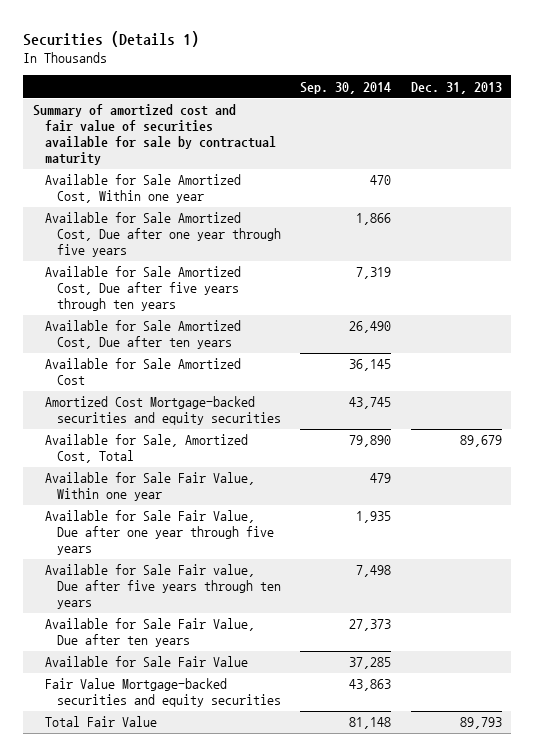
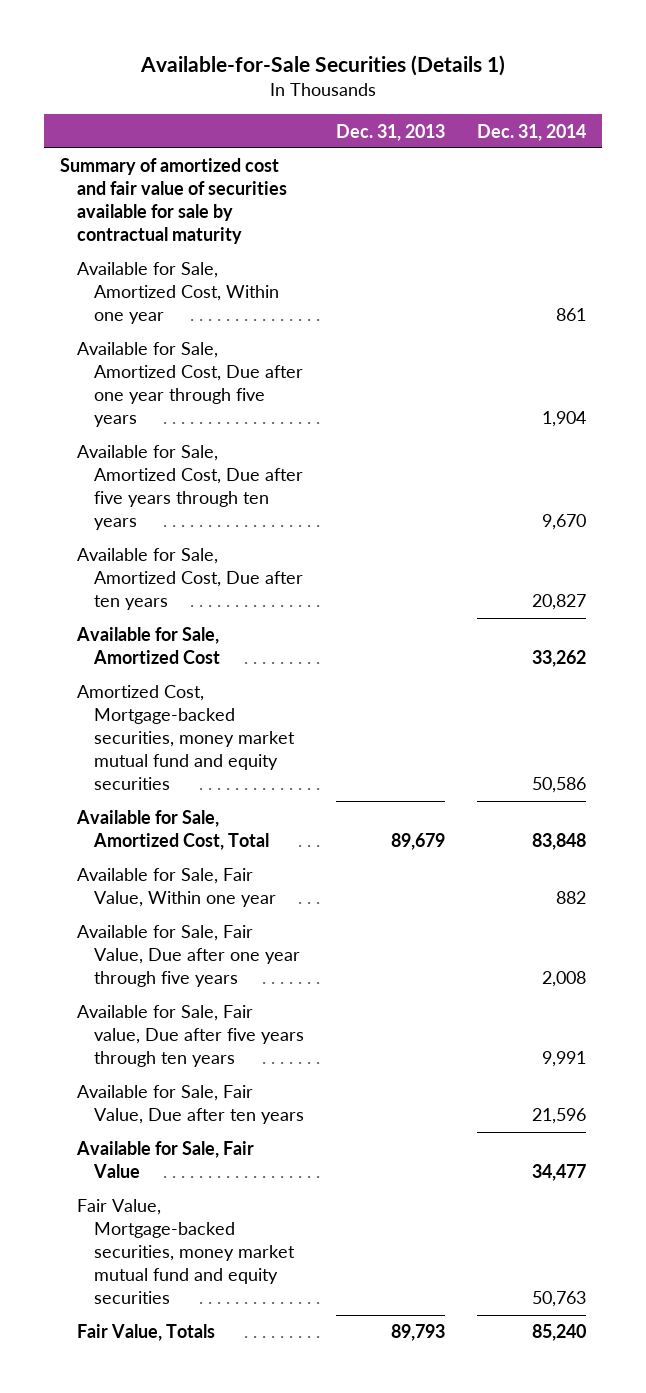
- Securities (Details 1)
+ Available-for-Sale Securities (Details 1)
- | Sep. 30, 2014 | Dec. 31, 2013
+ | Dec. 31, 2013 | Dec. 31, 2014
- Available for Sale Amortized Cost, Within one year | 470 |
- Available for Sale Amortized Cost, Due after one year through five years | 1,866 |
- Available for Sale Amortized Cost, Due after five years through ten years | 7,319 |
- Available for Sale Amortized Cost, Due after ten years | 26,490 |
- Available for Sale Amortized Cost | 36,145 |
- Amortized Cost Mortgage-backed securities and equity securities | 43,745 |
+ Available for Sale, Amortized Cost, Within one year | | 861
+ Available for Sale, Amortized Cost, Due after one year through five years | | 1,904
+ Available for Sale, Amortized Cost, Due after five years through ten years | | 9,670
+ Available for Sale, Amortized Cost, Due after ten years | | 20,827
+ Available for Sale, Amortized Cost | | 33,262
+ Amortized Cost, Mortgage-backed securities, money market mutual fund and equity securities | | 50,586
- Available for Sale Fair Value, Within one year | 479 |
- Available for Sale Fair Value, Due after one year through five years | 1,935 |
- Available for Sale Fair value, Due after five years through ten years | 7,498 |
- Available for Sale Fair Value, Due after ten years | 27,373 |
- Available for Sale Fair Value | 37,285 |
- Fair Value Mortgage-backed securities and equity securities | 43,863 |
- Total Fair Value | 81,148 | 89,793
+ Available for Sale, Fair Value, Within one year | | 882
+ Available for Sale, Fair Value, Due after one year through five years | | 2,008
+ Available for Sale, Fair value, Due after five years through ten years | | 9,991
+ Available for Sale, Fair Value, Due after ten years | | 21,596
+ Available for Sale, Fair Value | | 34,477
+ Fair Value, Mortgage-backed securities, money market mutual fund and equity securities | | 50,763
+ Fair Value, Totals | 89,793 | 85,240

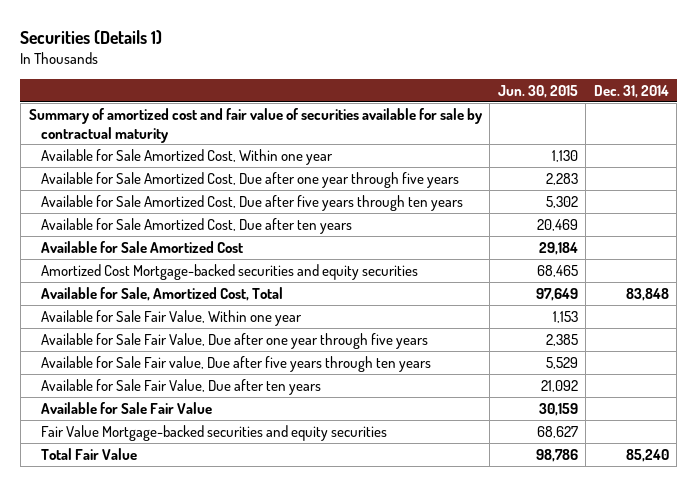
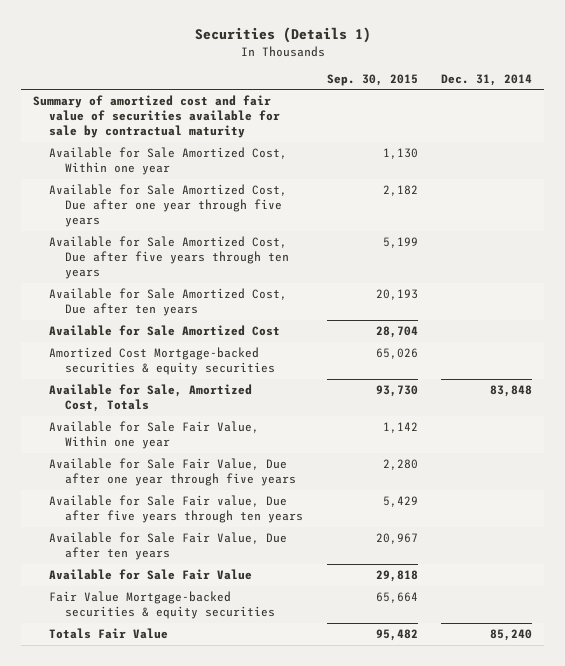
- | Jun. 30, 2015 | Dec. 31, 2014
+ | Sep. 30, 2015 | Dec. 31, 2014
- Amortized Cost Mortgage-backed securities and equity securities | 68,465 |
- Available for Sale, Amortized Cost, Total | 97,649 | 83,848
+ Amortized Cost Mortgage-backed securities & equity securities | 65,026 |
+ Available for Sale, Amortized Cost, Totals | 93,730 | 83,848
- Fair Value Mortgage-backed securities and equity securities | 68,627 |
- Total Fair Value | 98,786 | 85,240
+ Fair Value Mortgage-backed securities & equity securities | 65,664 |
+ Totals Fair Value | 95,482 | 85,240

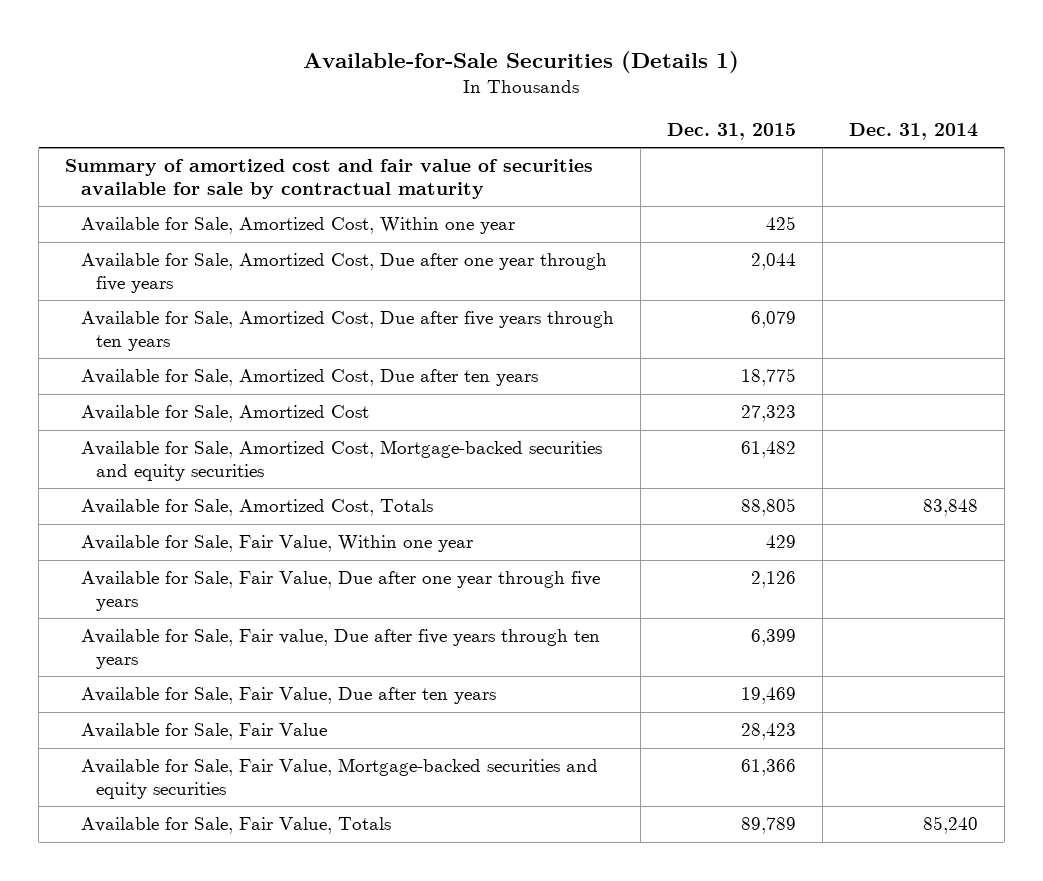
- Securities (Details 1)
+ Available-for-Sale Securities (Details 1)
- | Sep. 30, 2015 | Dec. 31, 2014
+ | Dec. 31, 2015 | Dec. 31, 2014
- Available for Sale Amortized Cost, Within one year | 1,130 |
- Available for Sale Amortized Cost, Due after one year through five years | 2,182 |
- Available for Sale Amortized Cost, Due after five years through ten years | 5,199 |
- Available for Sale Amortized Cost, Due after ten years | 20,193 |
- Available for Sale Amortized Cost | 28,704 |
- Amortized Cost Mortgage-backed securities & equity securities | 65,026 |
+ Available for Sale, Amortized Cost, Within one year | 425 |
+ Available for Sale, Amortized Cost, Due after one year through five years | 2,044 |
+ Available for Sale, Amortized Cost, Due after five years through ten years | 6,079 |
+ Available for Sale, Amortized Cost, Due after ten years | 18,775 |
+ Available for Sale, Amortized Cost | 27,323 |
+ Available for Sale, Amortized Cost, Mortgage-backed securities and equity securities | 61,482 |
- Available for Sale Fair Value, Within one year | 1,142 |
- Available for Sale Fair Value, Due after one year through five years | 2,280 |
- Available for Sale Fair value, Due after five years through ten years | 5,429 |
- Available for Sale Fair Value, Due after ten years | 20,967 |
- Available for Sale Fair Value | 29,818 |
- Fair Value Mortgage-backed securities & equity securities | 65,664 |
- Totals Fair Value | 95,482 | 85,240
+ Available for Sale, Fair Value, Within one year | 429 |
+ Available for Sale, Fair Value, Due after one year through five years | 2,126 |
+ Available for Sale, Fair value, Due after five years through ten years | 6,399 |
+ Available for Sale, Fair Value, Due after ten years | 19,469 |
+ Available for Sale, Fair Value | 28,423 |
+ Available for Sale, Fair Value, Mortgage-backed securities and equity securities | 61,366 |
+ Available for Sale, Fair Value, Totals | 89,789 | 85,240

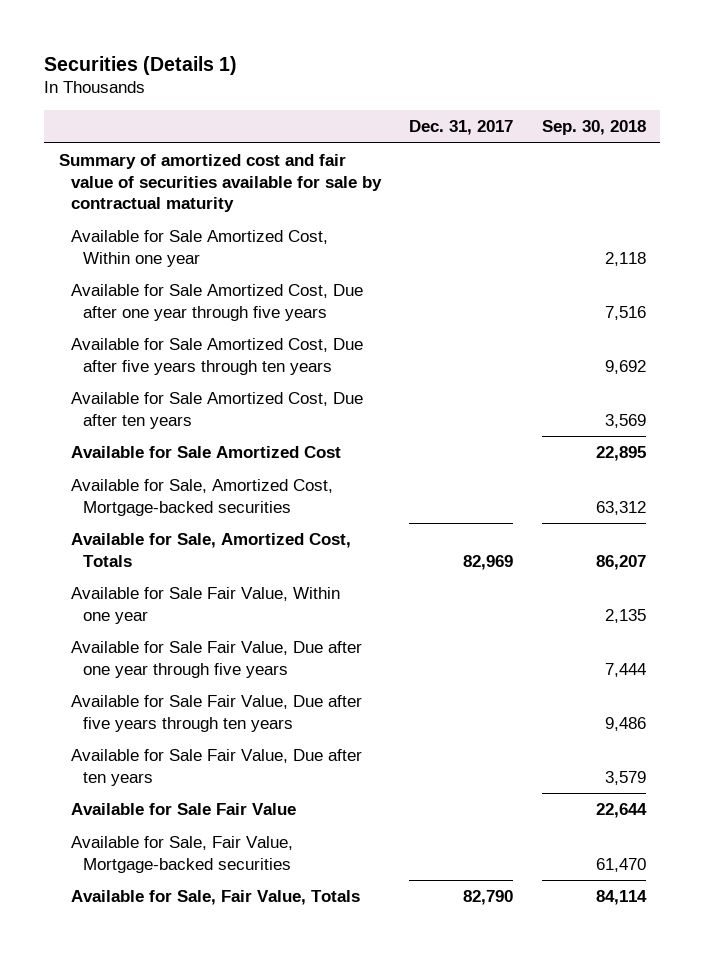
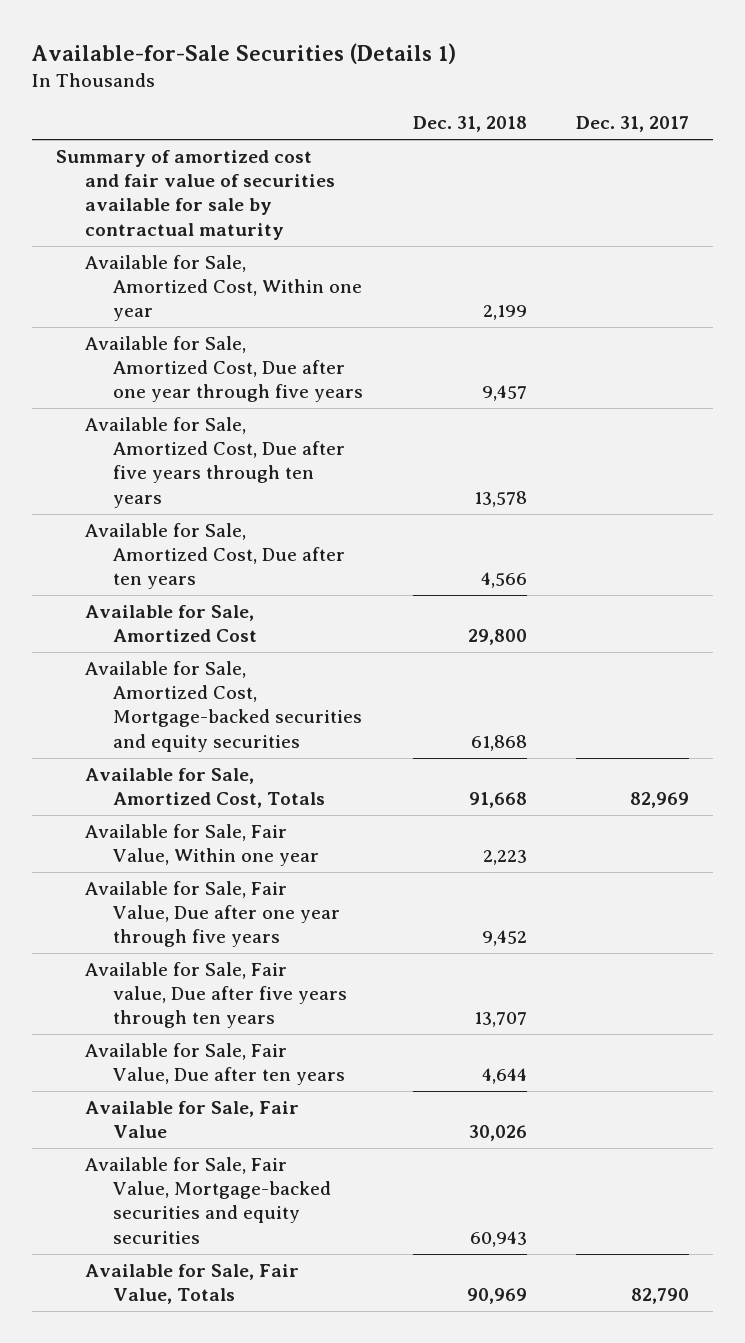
- Securities (Details 1)
+ Available-for-Sale Securities (Details 1)
- | Dec. 31, 2017 | Sep. 30, 2018
+ | Dec. 31, 2018 | Dec. 31, 2017
- Available for Sale Amortized Cost, Within one year | | 2,118
- Available for Sale Amortized Cost, Due after one year through five years | | 7,516
- Available for Sale Amortized Cost, Due after five years through ten years | | 9,692
- Available for Sale Amortized Cost, Due after ten years | | 3,569
- Available for Sale Amortized Cost | | 22,895
- Available for Sale, Amortized Cost, Mortgage-backed securities | | 63,312
+ Available for Sale, Amortized Cost, Within one year | 2,199 |
+ Available for Sale, Amortized Cost, Due after one year through five years | 9,457 |
+ Available for Sale, Amortized Cost, Due after five years through ten years | 13,578 |
+ Available for Sale, Amortized Cost, Due after ten years | 4,566 |
+ Available for Sale, Amortized Cost | 29,800 |
+ Available for Sale, Amortized Cost, Mortgage-backed securities and equity securities | 61,868 |
- Available for Sale Fair Value, Within one year | | 2,135
- Available for Sale Fair Value, Due after one year through five years | | 7,444
- Available for Sale Fair Value, Due after five years through ten years | | 9,486
- Available for Sale Fair Value, Due after ten years | | 3,579
- Available for Sale Fair Value | | 22,644
- Available for Sale, Fair Value, Mortgage-backed securities | | 61,470
+ Available for Sale, Fair Value, Within one year | 2,223 |
+ Available for Sale, Fair Value, Due after one year through five years | 9,452 |
+ Available for Sale, Fair value, Due after five years through ten years | 13,707 |
+ Available for Sale, Fair Value, Due after ten years | 4,644 |
+ Available for Sale, Fair Value | 30,026 |
+ Available for Sale, Fair Value, Mortgage-backed securities and equity securities | 60,943 |

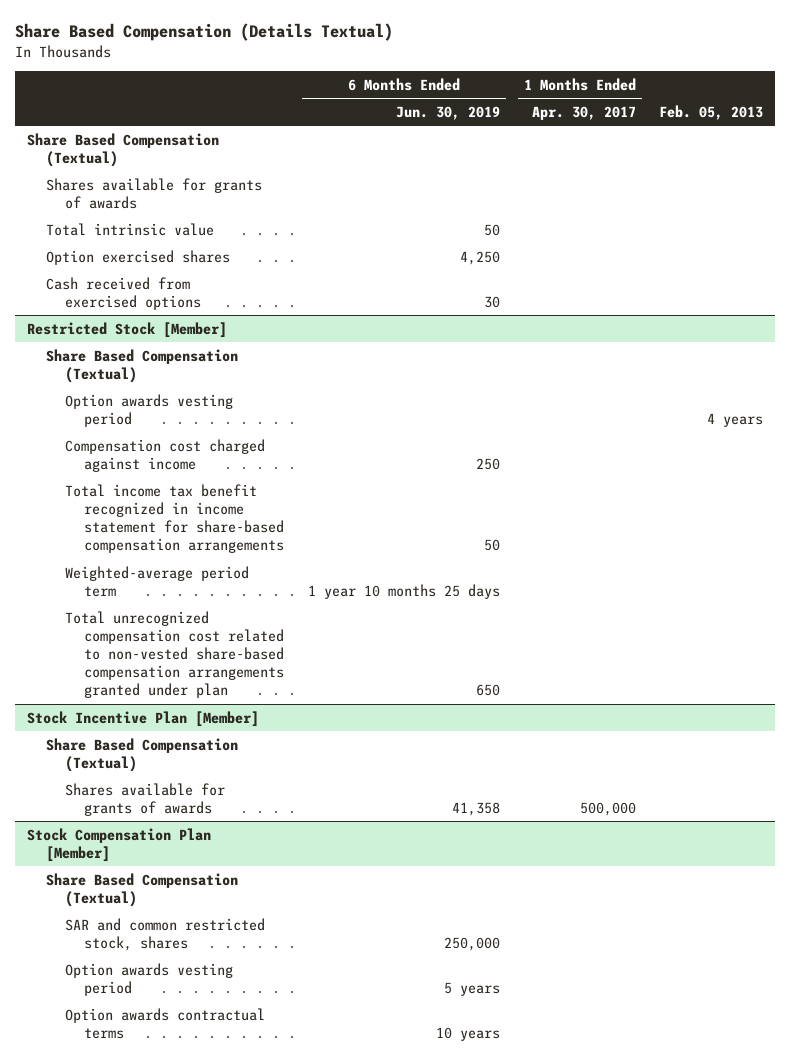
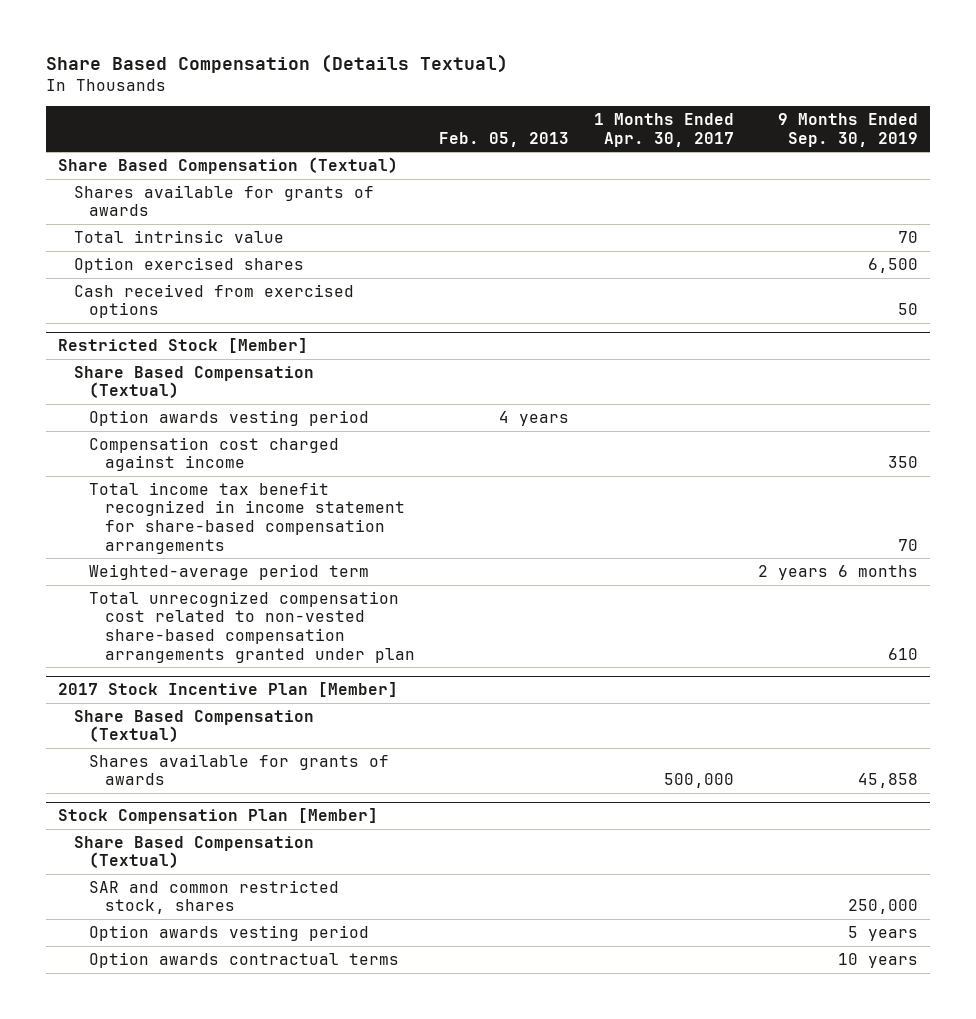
- | 6 Months Ended Jun. 30, 2019 | 1 Months Ended Apr. 30, 2017 | Feb. 05, 2013
+ | Feb. 05, 2013 | 1 Months Ended Apr. 30, 2017 | 9 Months Ended Sep. 30, 2019
- Stock Incentive Plan [Member]
+ 2017 Stock Incentive Plan [Member]

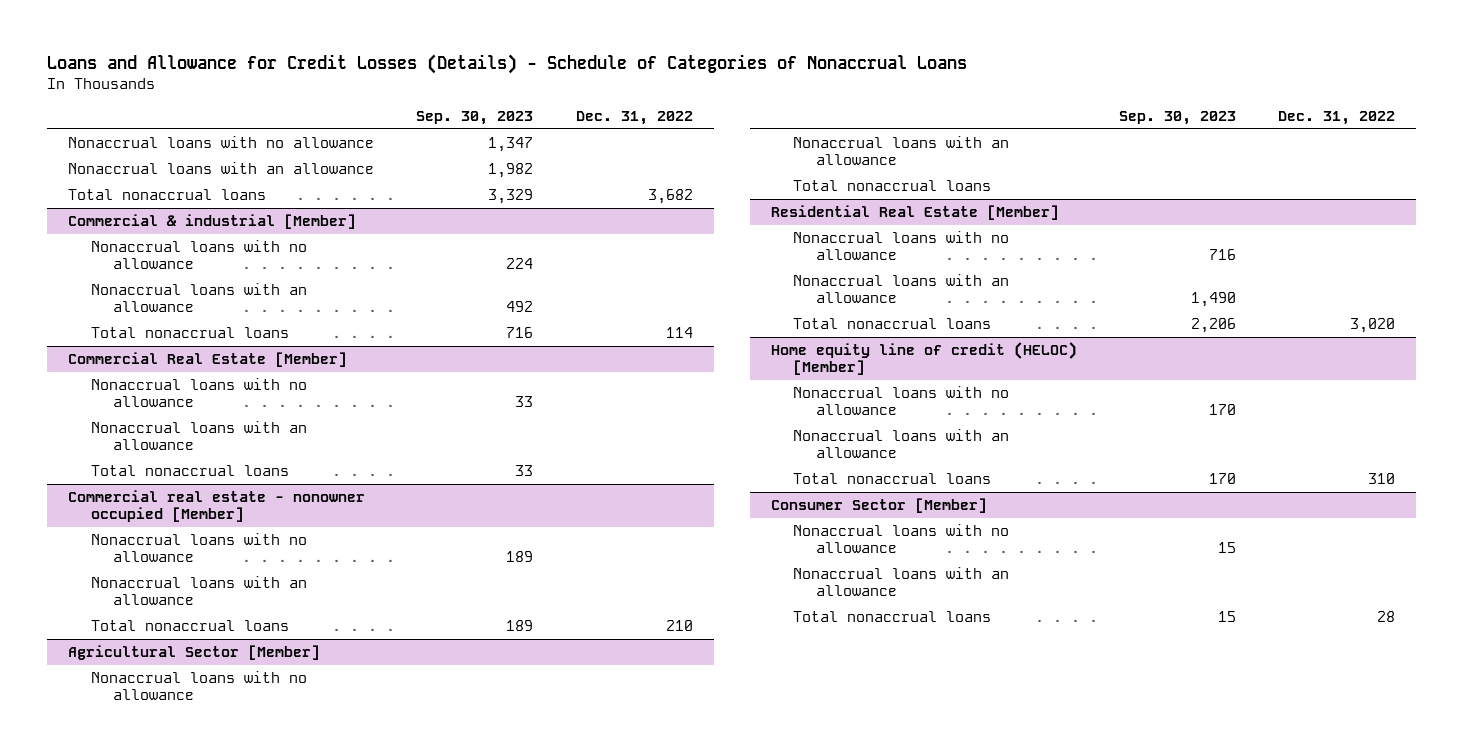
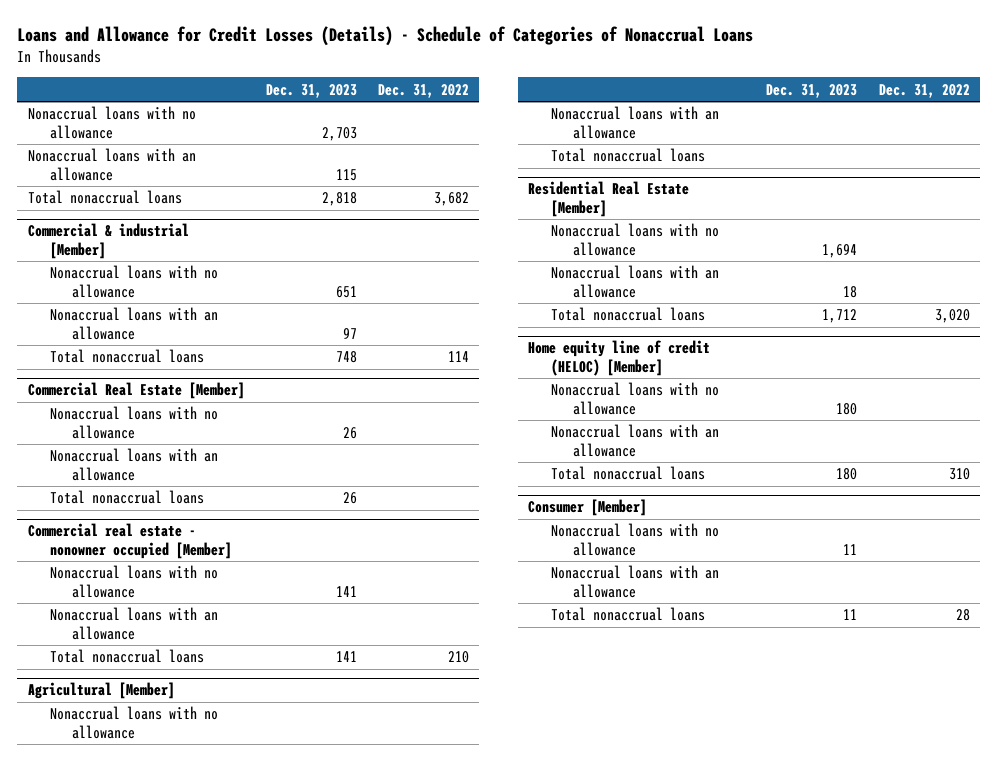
- | Sep. 30, 2023 | Dec. 31, 2022
+ | Dec. 31, 2023 | Dec. 31, 2022
- Agricultural Sector [Member]
+ Agricultural [Member]
- Consumer Sector [Member]
+ Consumer [Member]

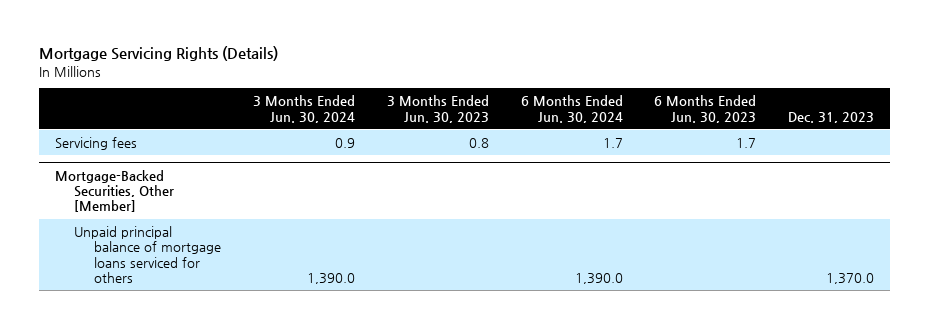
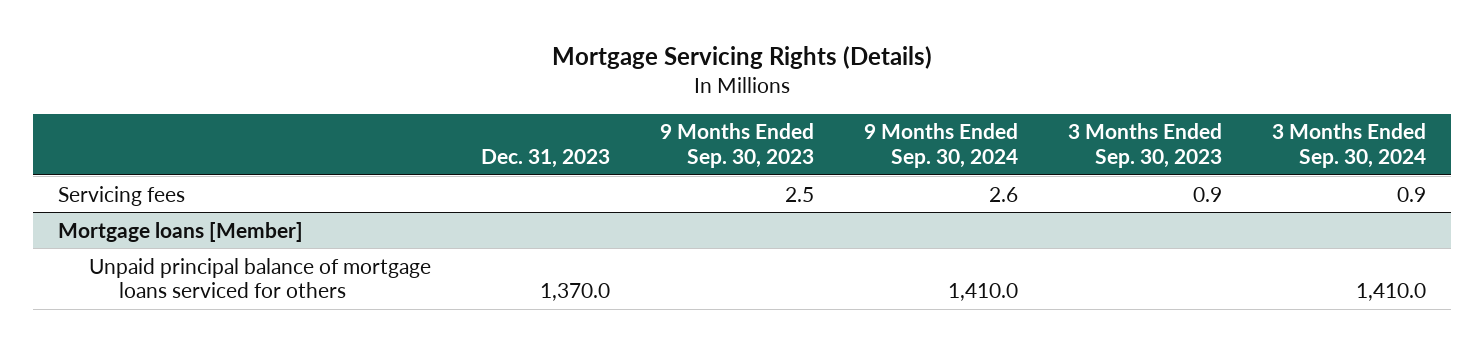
- | 3 Months Ended Jun. 30, 2024 | 3 Months Ended Jun. 30, 2023 | 6 Months Ended Jun. 30, 2024 | 6 Months Ended Jun. 30, 2023 | Dec. 31, 2023
+ | Dec. 31, 2023 | 9 Months Ended Sep. 30, 2023 | 9 Months Ended Sep. 30, 2024 | 3 Months Ended Sep. 30, 2023 | 3 Months Ended Sep. 30, 2024
- Mortgage-Backed Securities, Other [Member]
+ Mortgage loans [Member]

